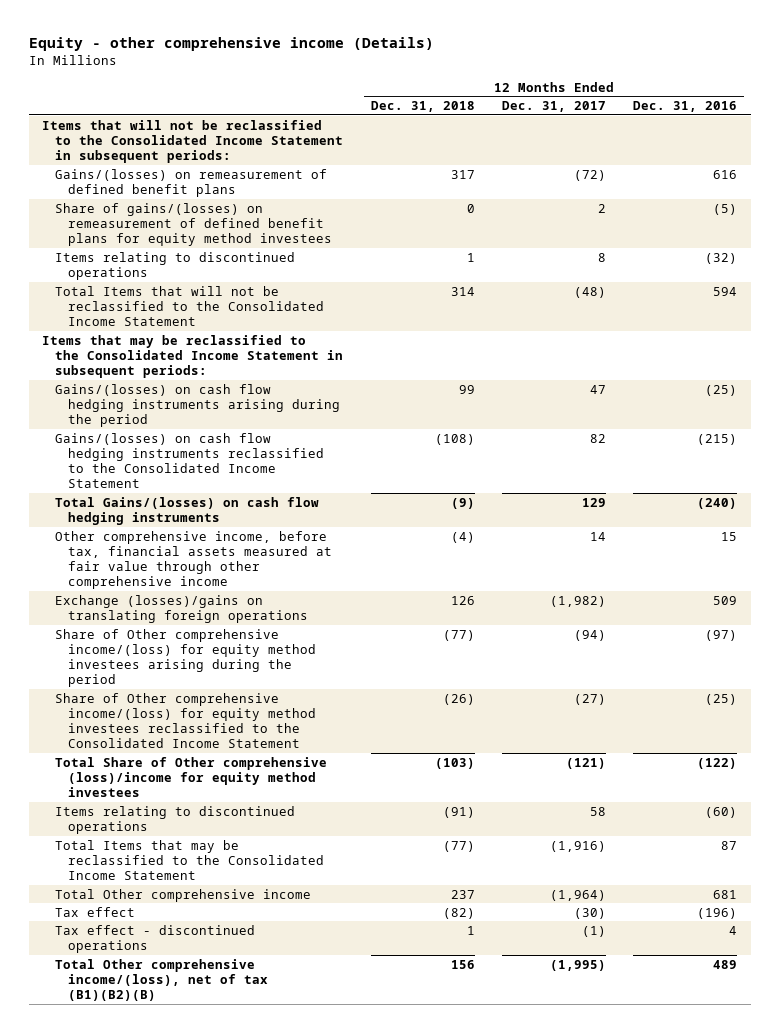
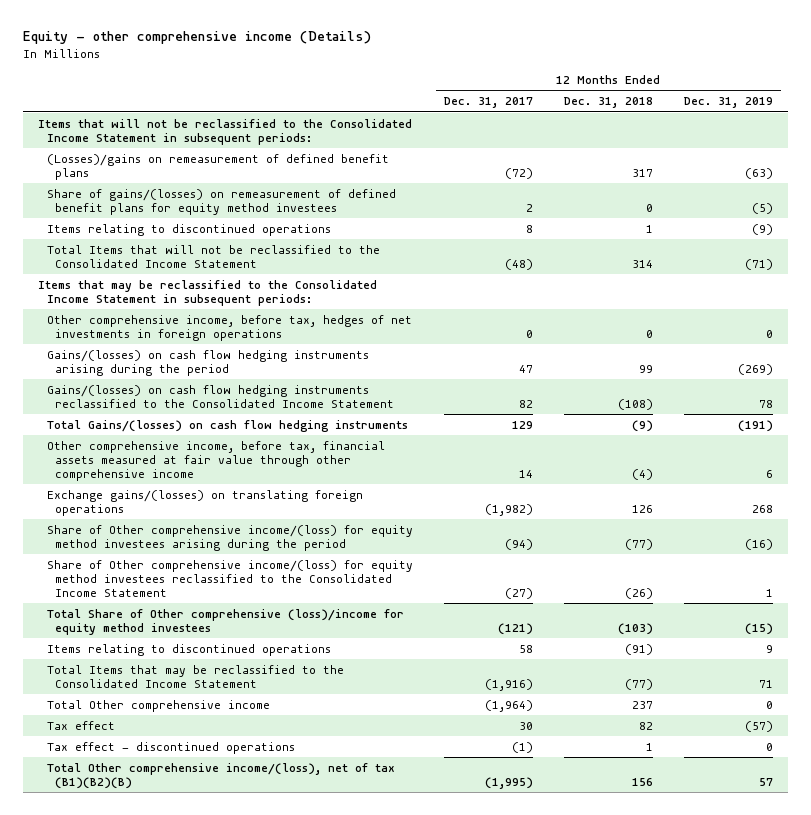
- | 12 Months Ended Dec. 31, 2018 | 12 Months Ended Dec. 31, 2017 | 12 Months Ended Dec. 31, 2016
+ | 12 Months Ended Dec. 31, 2017 | 12 Months Ended Dec. 31, 2018 | 12 Months Ended Dec. 31, 2019
- Gains/(losses) on remeasurement of defined benefit plans | 317 | (72) | 616
+ (Losses)/gains on remeasurement of defined benefit plans | (72) | 317 | (63)
+ Other comprehensive income, before tax, hedges of net investments in foreign operations | 0 | 0 | 0
- Exchange (losses)/gains on translating foreign operations | 126 | (1,982) | 509
+ Exchange gains/(losses) on translating foreign operations | (1,982) | 126 | 268
- Tax effect | (82) | (30) | (196)
+ Tax effect | 30 | 82 | (57)

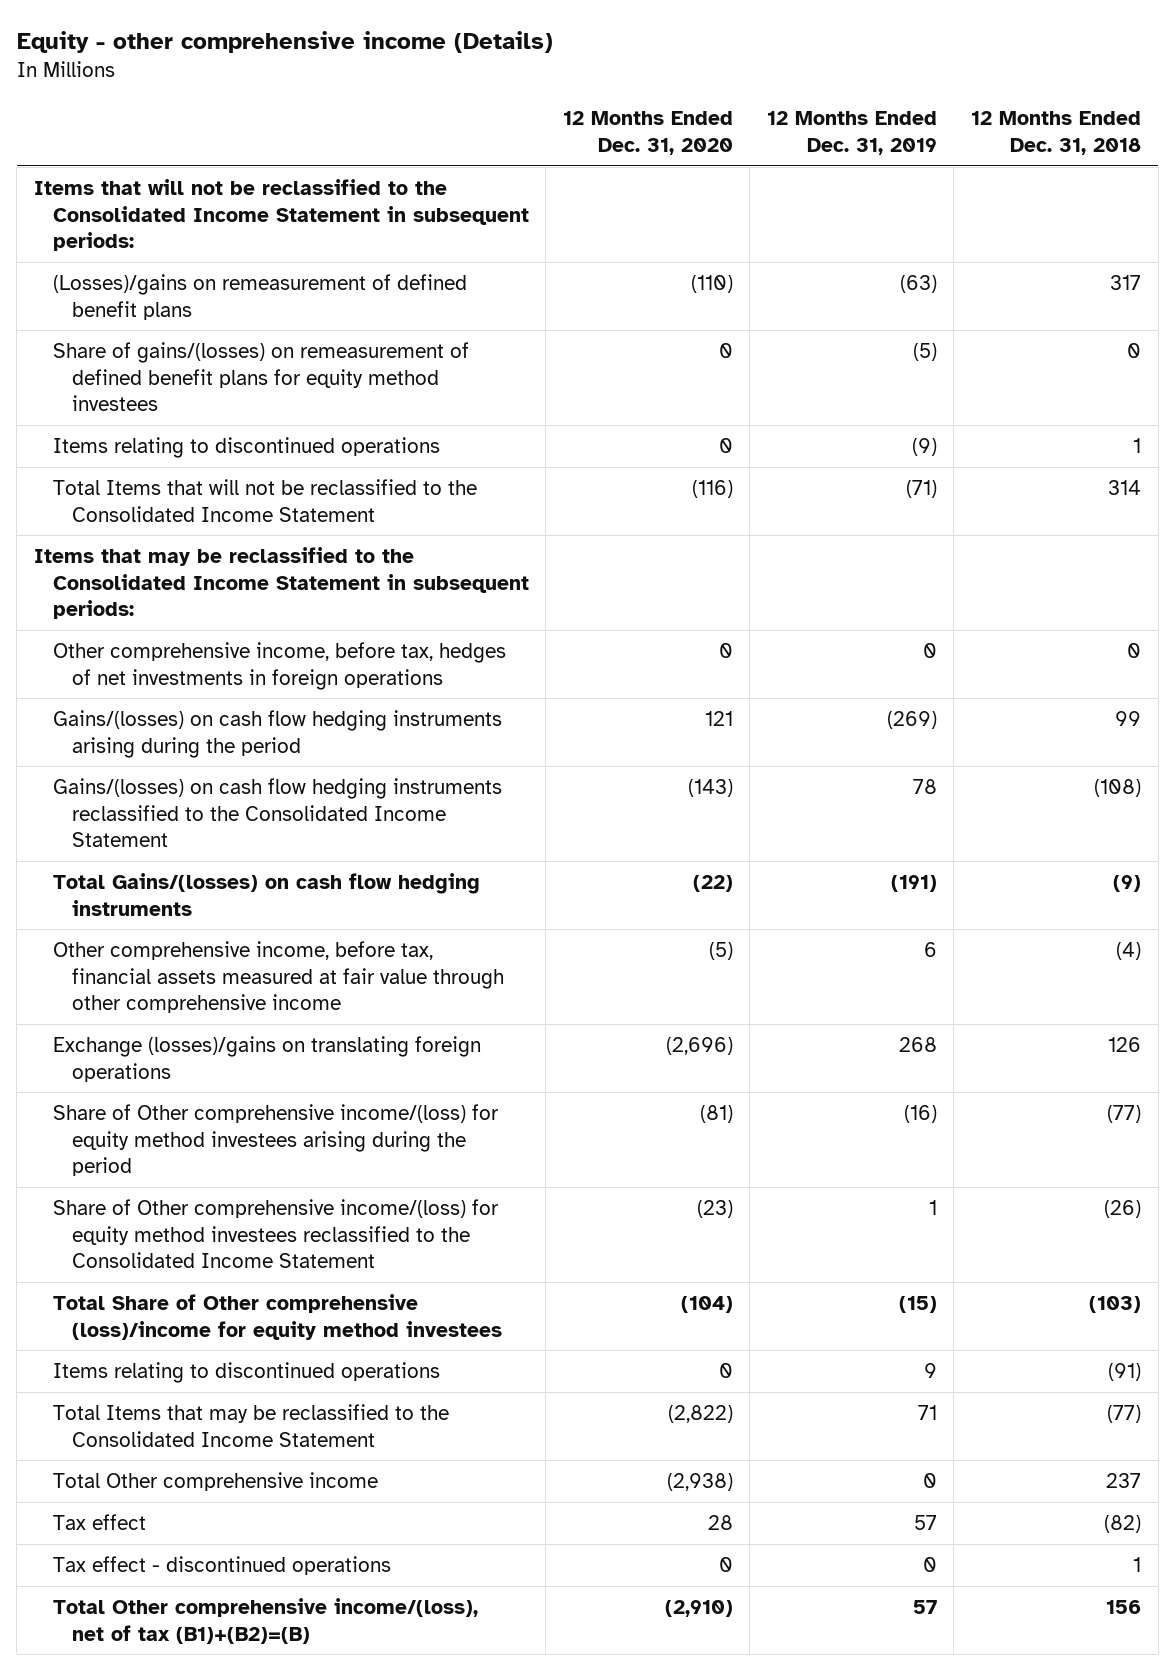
- | 12 Months Ended Dec. 31, 2017 | 12 Months Ended Dec. 31, 2018 | 12 Months Ended Dec. 31, 2019
+ | 12 Months Ended Dec. 31, 2020 | 12 Months Ended Dec. 31, 2019 | 12 Months Ended Dec. 31, 2018
- Exchange gains/(losses) on translating foreign operations | (1,982) | 126 | 268
+ Exchange (losses)/gains on translating foreign operations | (2,696) | 268 | 126
- Tax effect | 30 | 82 | (57)
+ Tax effect | 28 | 57 | (82)
- Total Other comprehensive income/(loss), net of tax (B1)(B2)(B) | (1,995) | 156 | 57
+ Total Other comprehensive income/(loss), net of tax (B1)+(B2)=(B) | (2,910) | 57 | 156

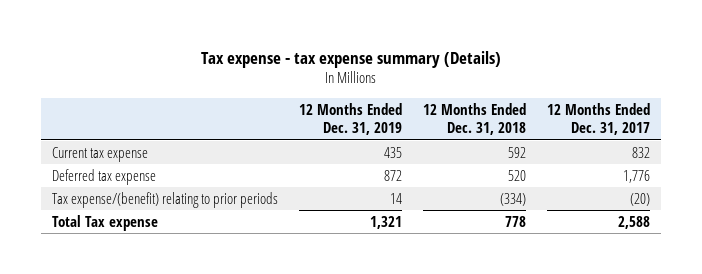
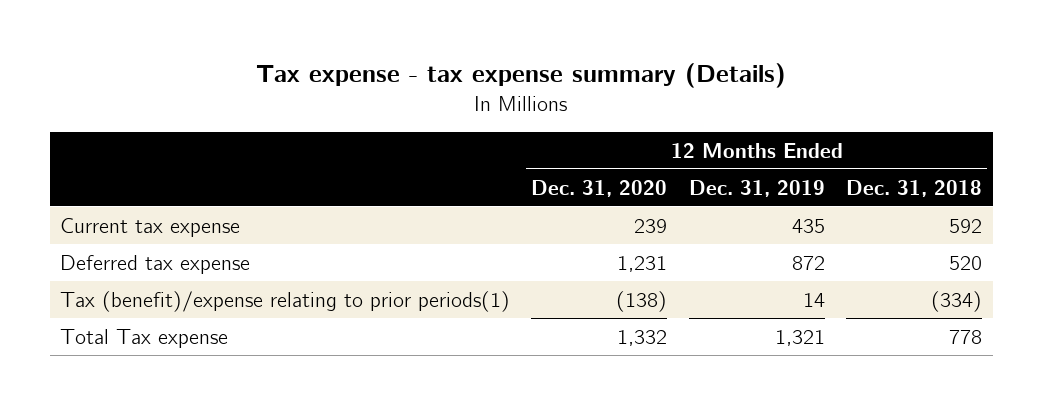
- | 12 Months Ended Dec. 31, 2019 | 12 Months Ended Dec. 31, 2018 | 12 Months Ended Dec. 31, 2017
+ | 12 Months Ended Dec. 31, 2020 | 12 Months Ended Dec. 31, 2019 | 12 Months Ended Dec. 31, 2018
- Tax expense/(benefit) relating to prior periods | 14 | (334) | (20)
+ Tax (benefit)/expense relating to prior periods(1) | (138) | 14 | (334)

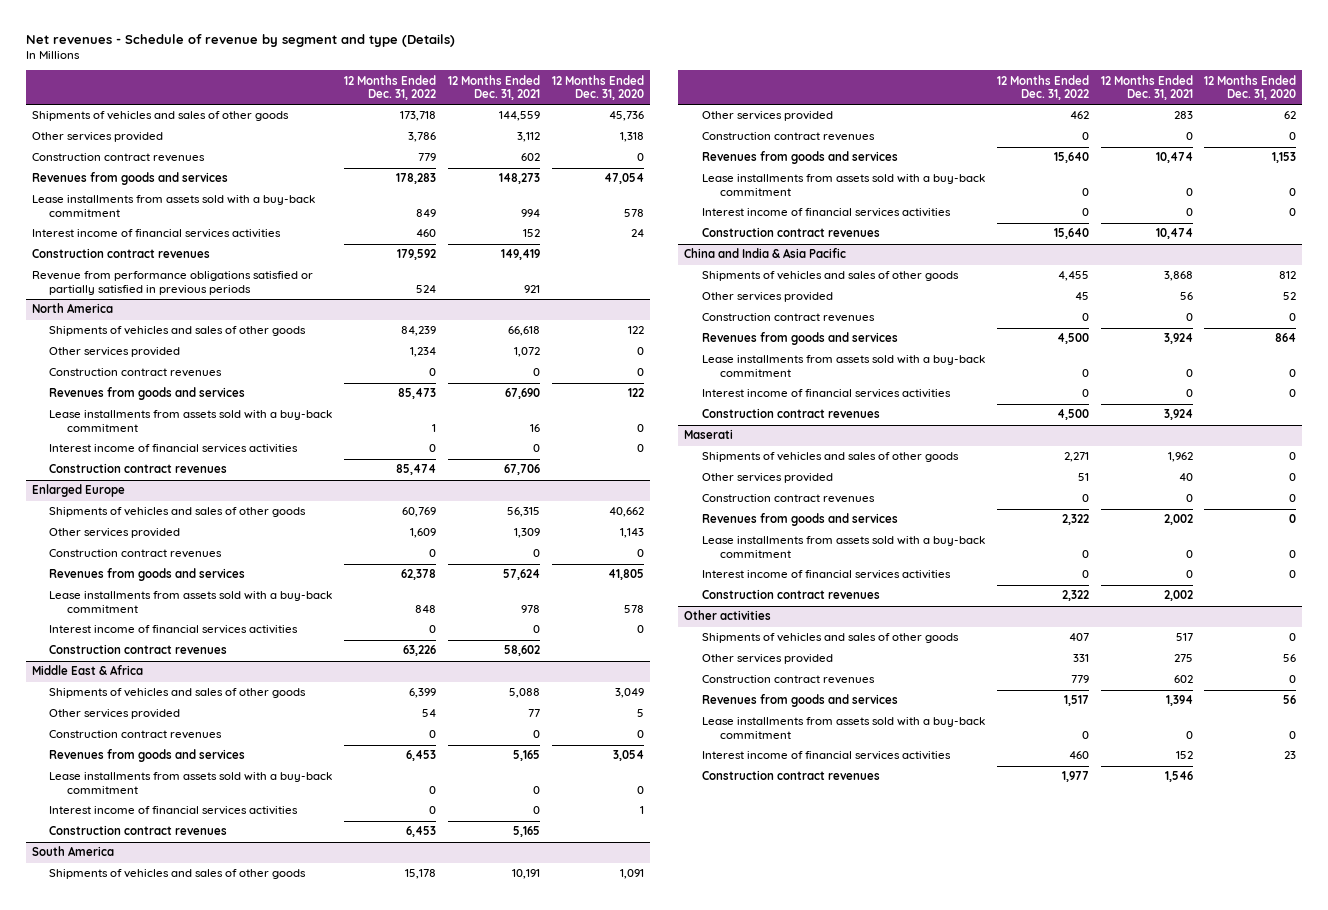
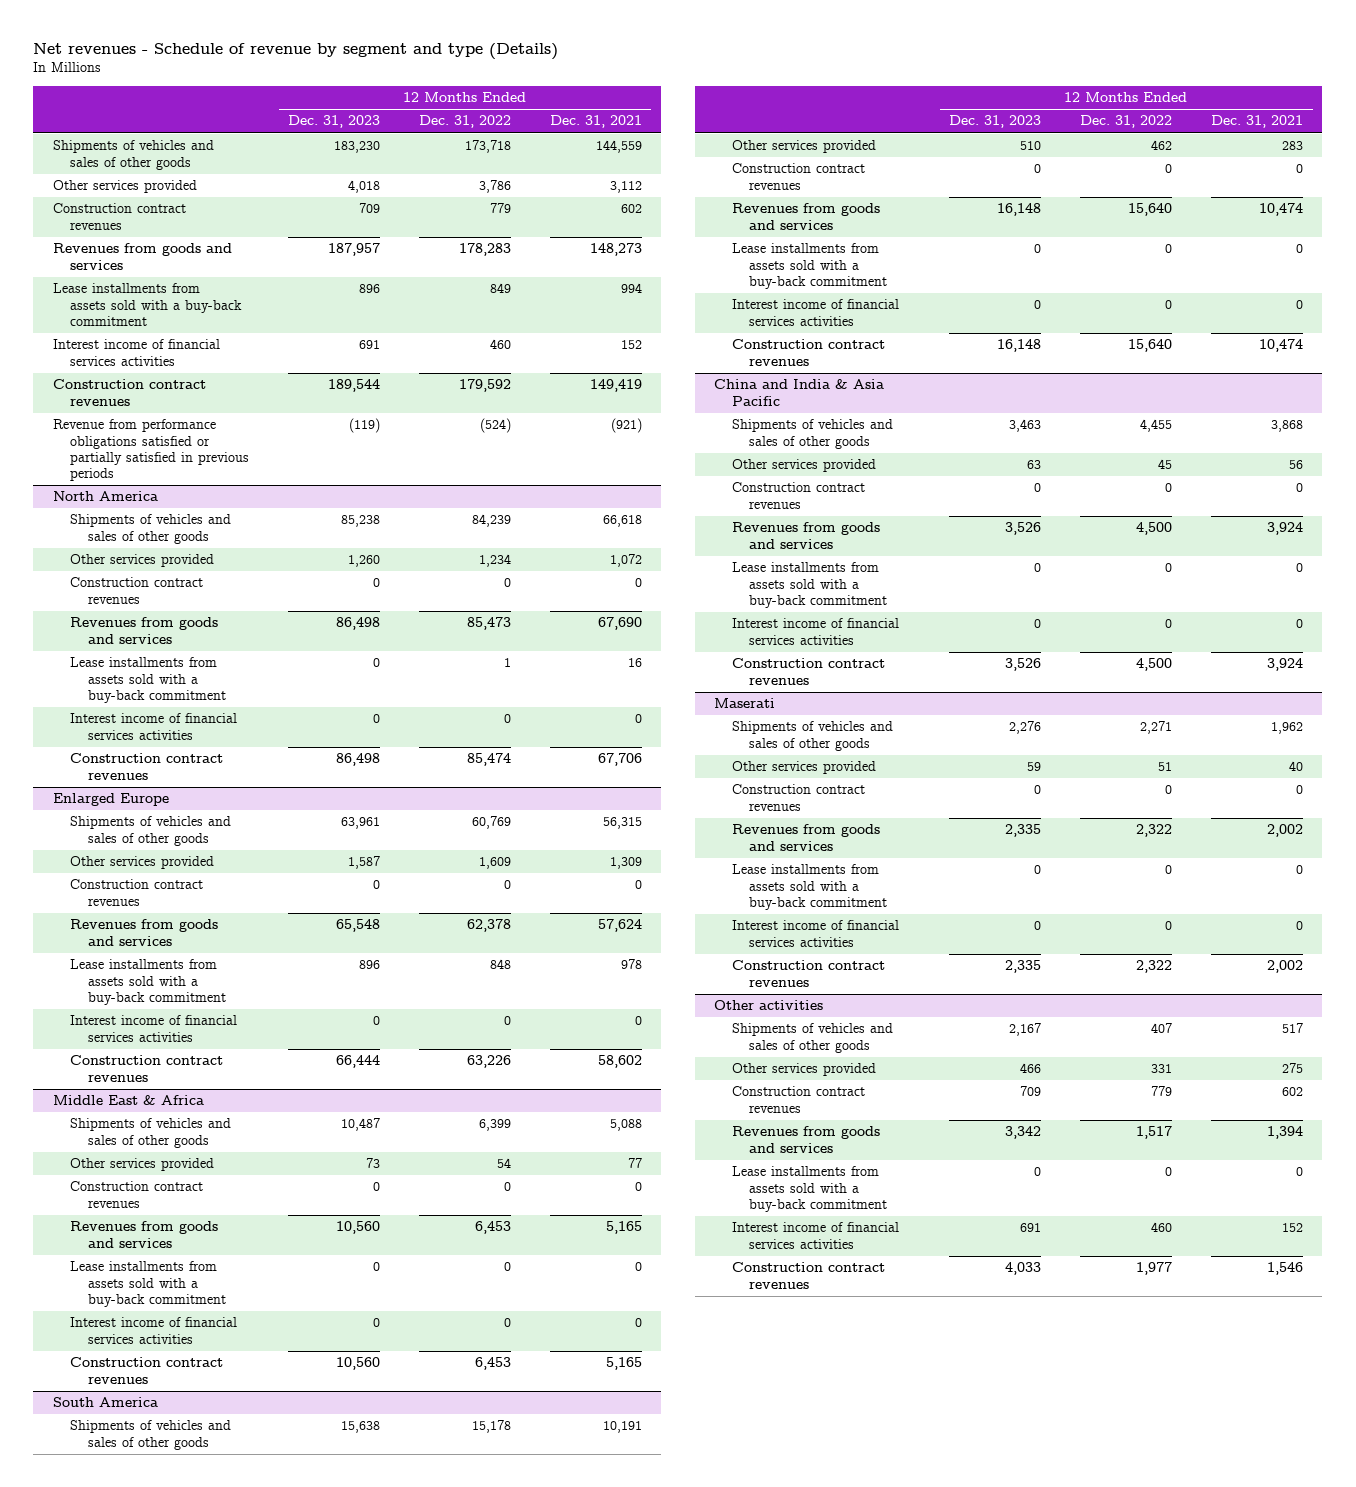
- | 12 Months Ended Dec. 31, 2022 | 12 Months Ended Dec. 31, 2021 | 12 Months Ended Dec. 31, 2020
+ | 12 Months Ended Dec. 31, 2023 | 12 Months Ended Dec. 31, 2022 | 12 Months Ended Dec. 31, 2021
- Revenue from performance obligations satisfied or partially satisfied in previous periods | 524 | 921 |
+ Revenue from performance obligations satisfied or partially satisfied in previous periods | (119) | (524) | (921)

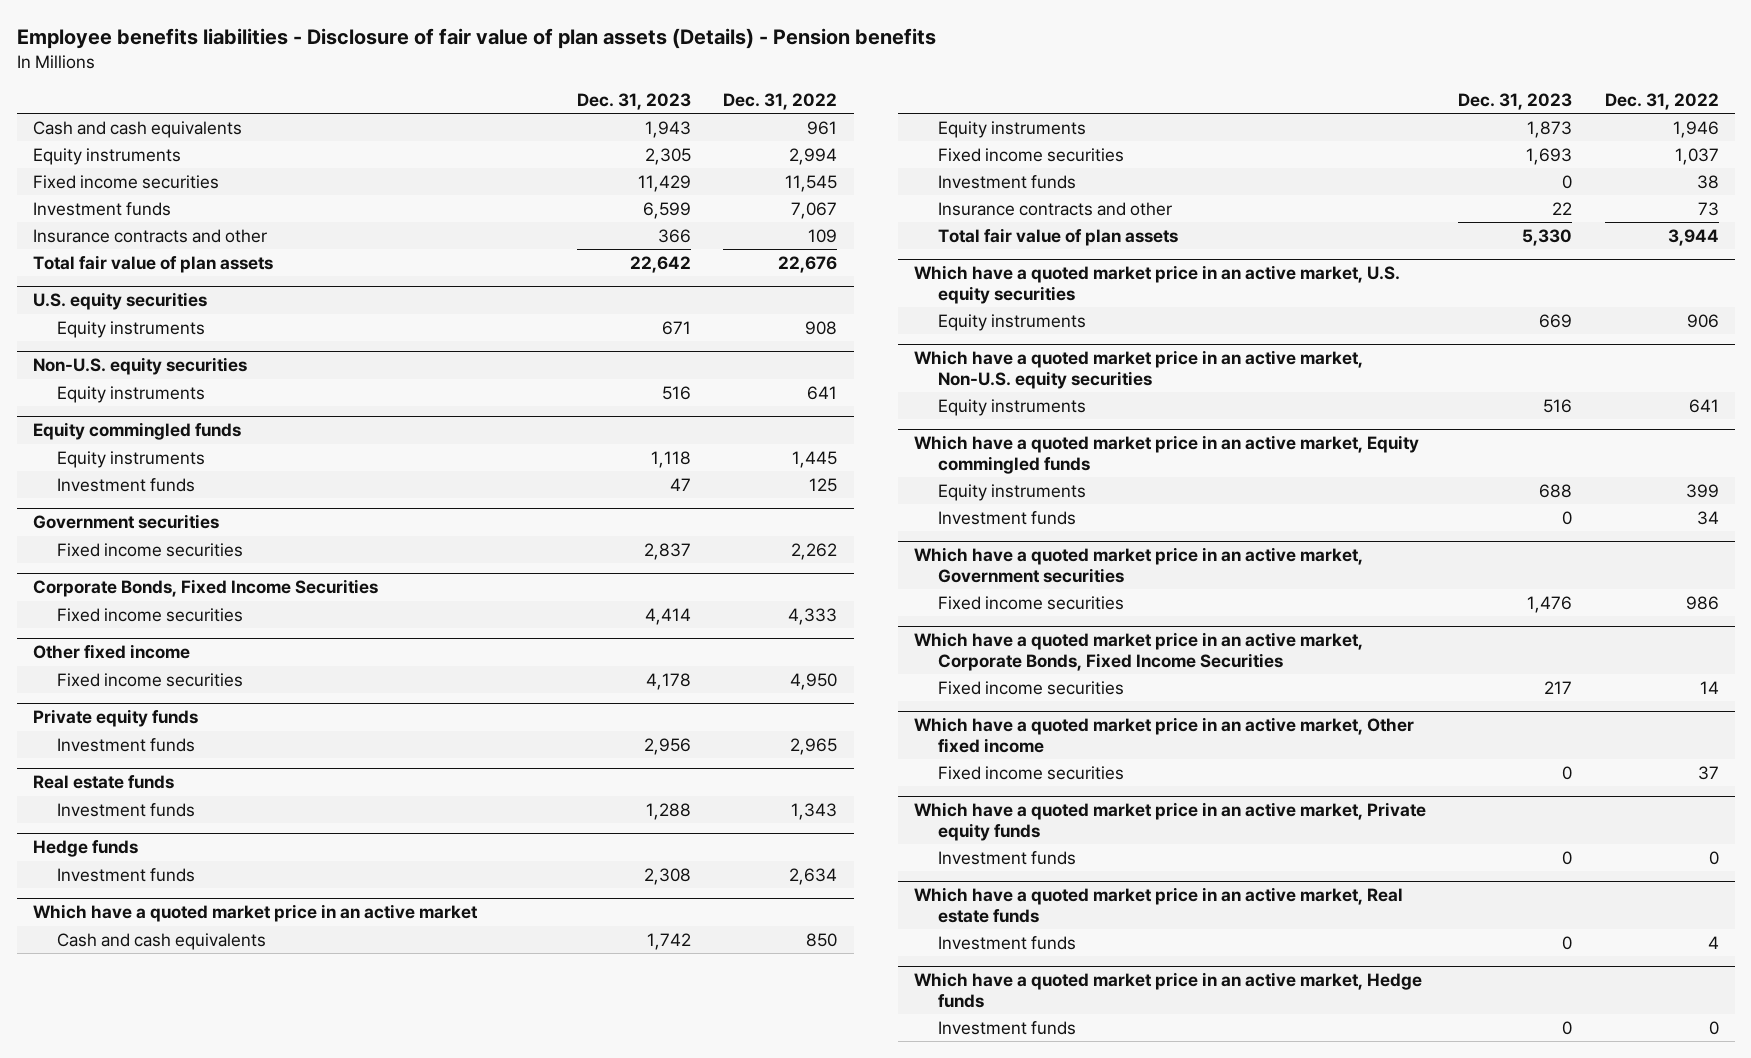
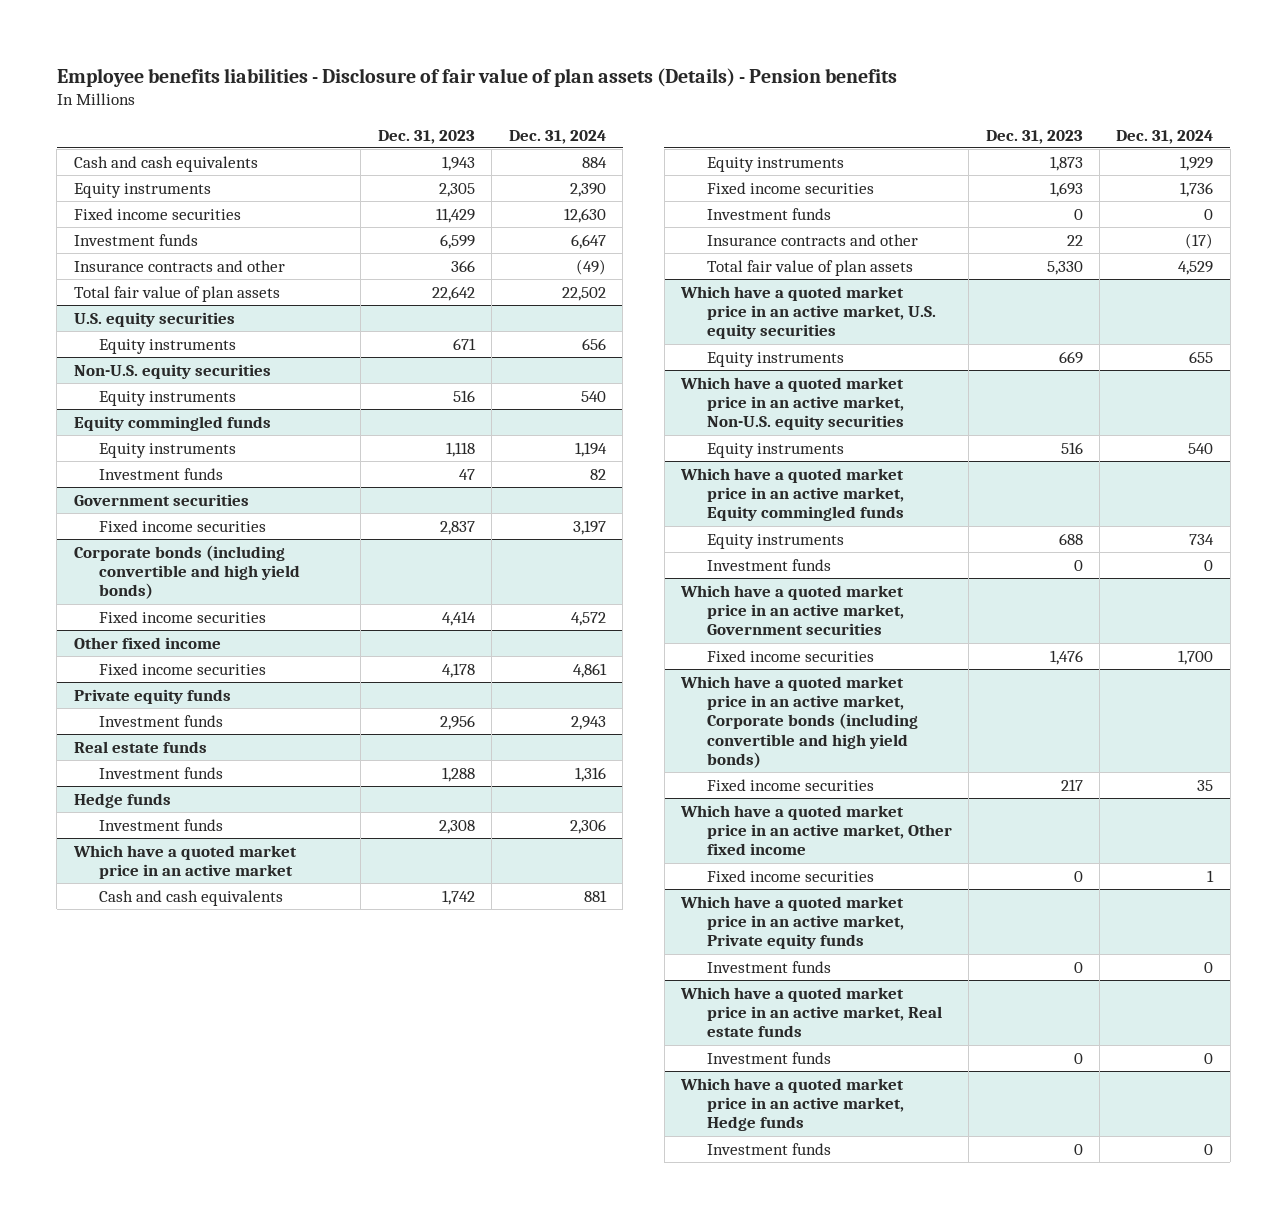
- | Dec. 31, 2023 | Dec. 31, 2022
+ | Dec. 31, 2023 | Dec. 31, 2024
- Corporate Bonds, Fixed Income Securities
+ Corporate bonds (including convertible and high yield bonds)
- Which have a quoted market price in an active market, Corporate Bonds, Fixed Income Securities
+ Which have a quoted market price in an active market, Corporate bonds (including convertible and high yield bonds)

